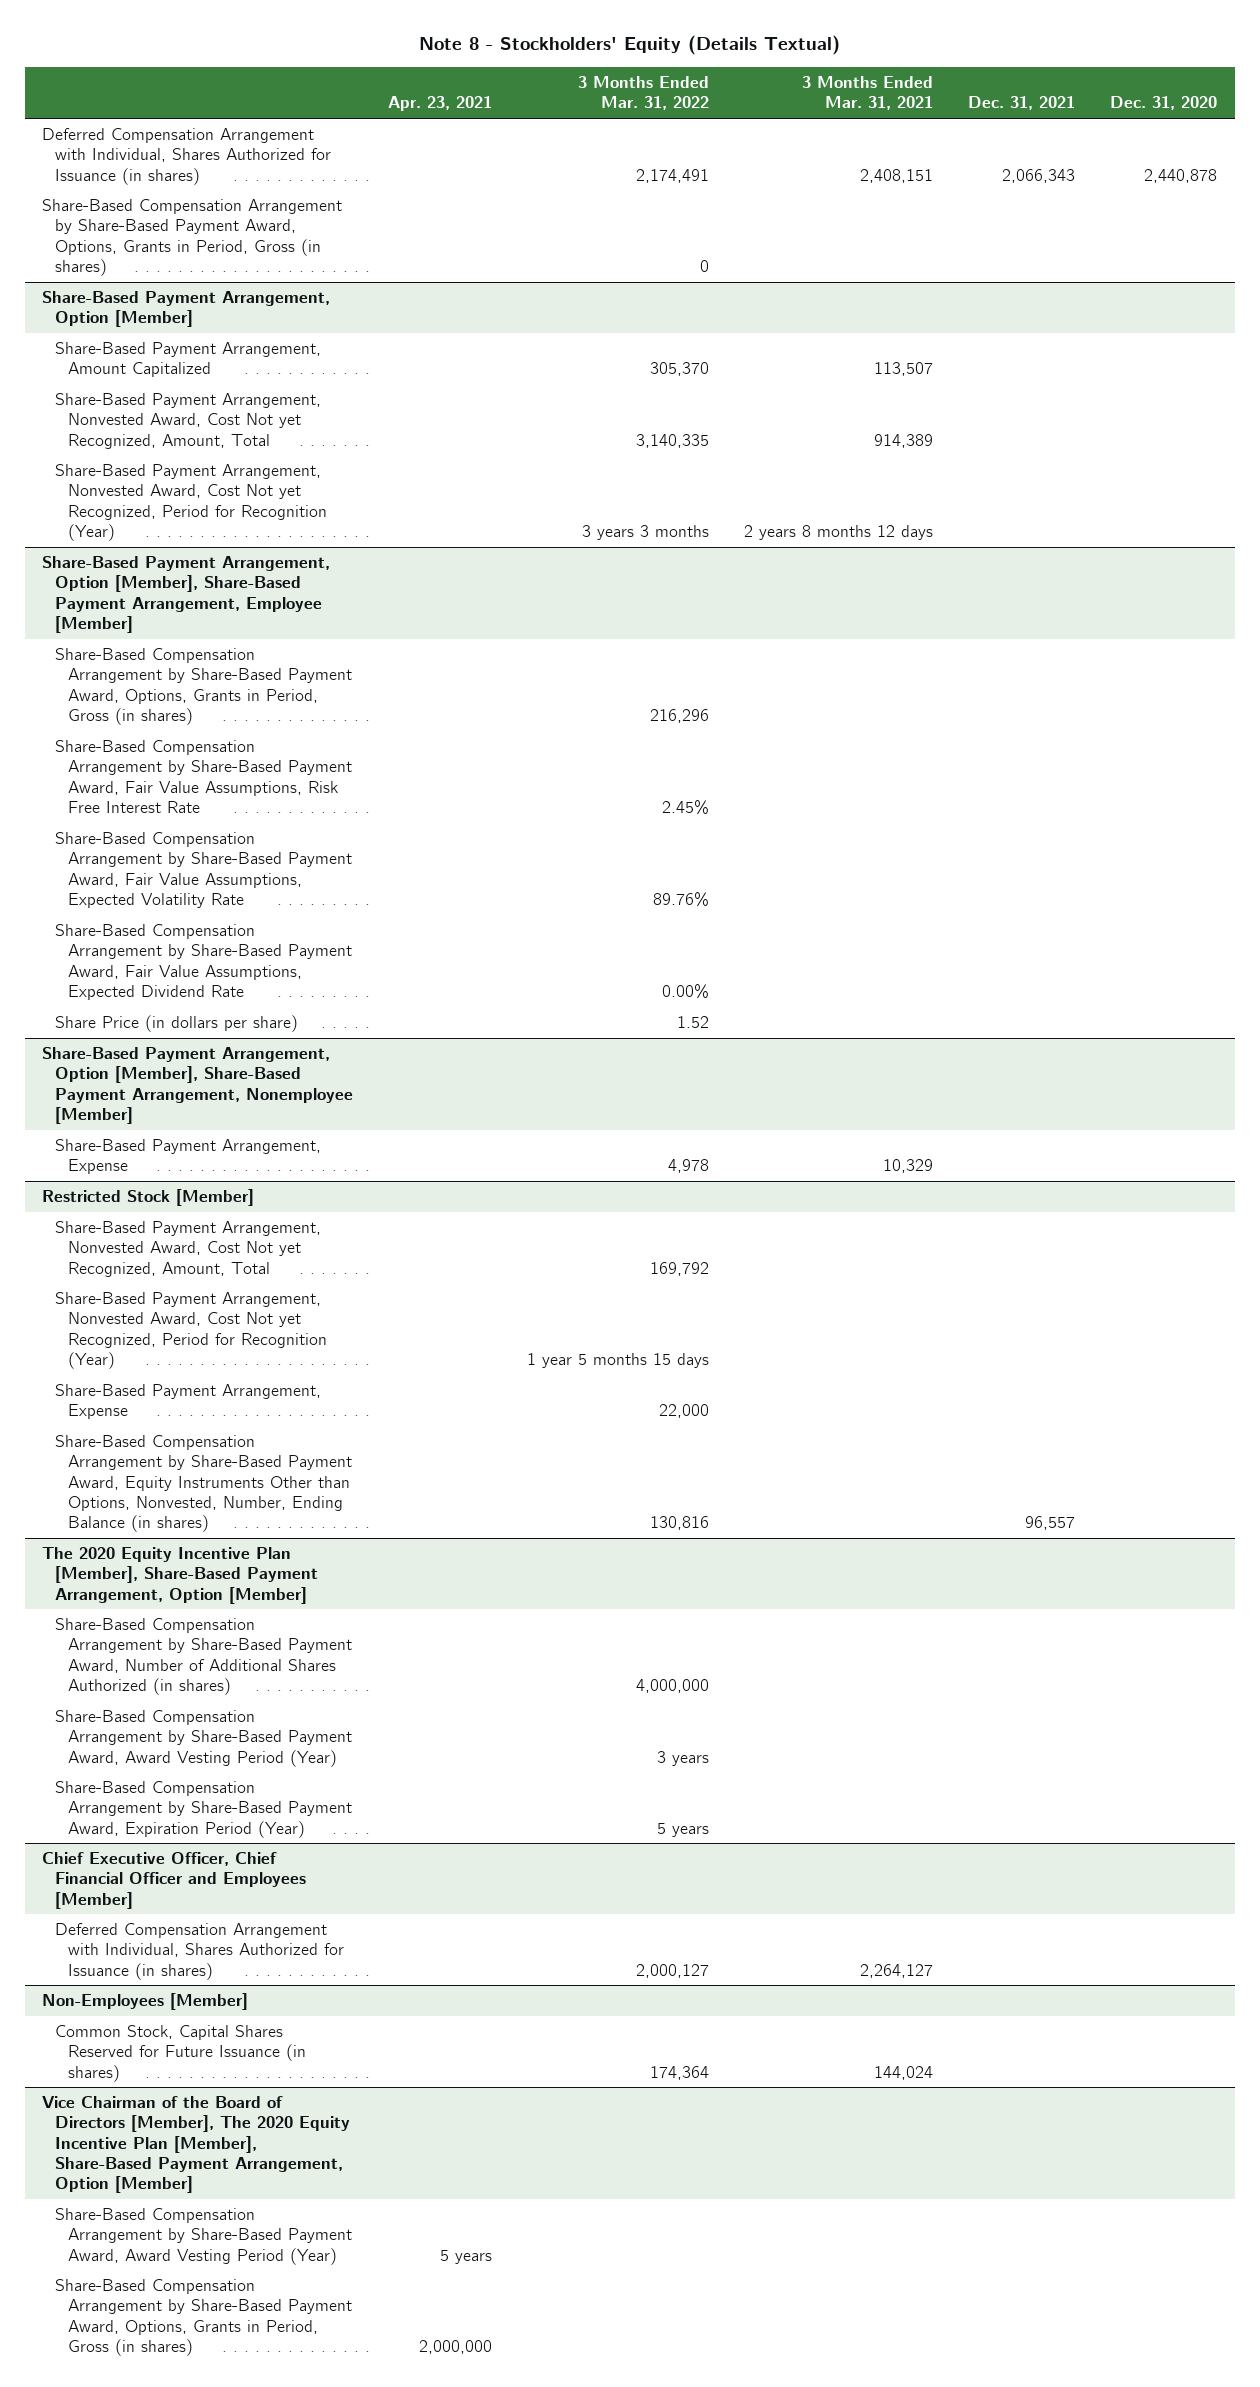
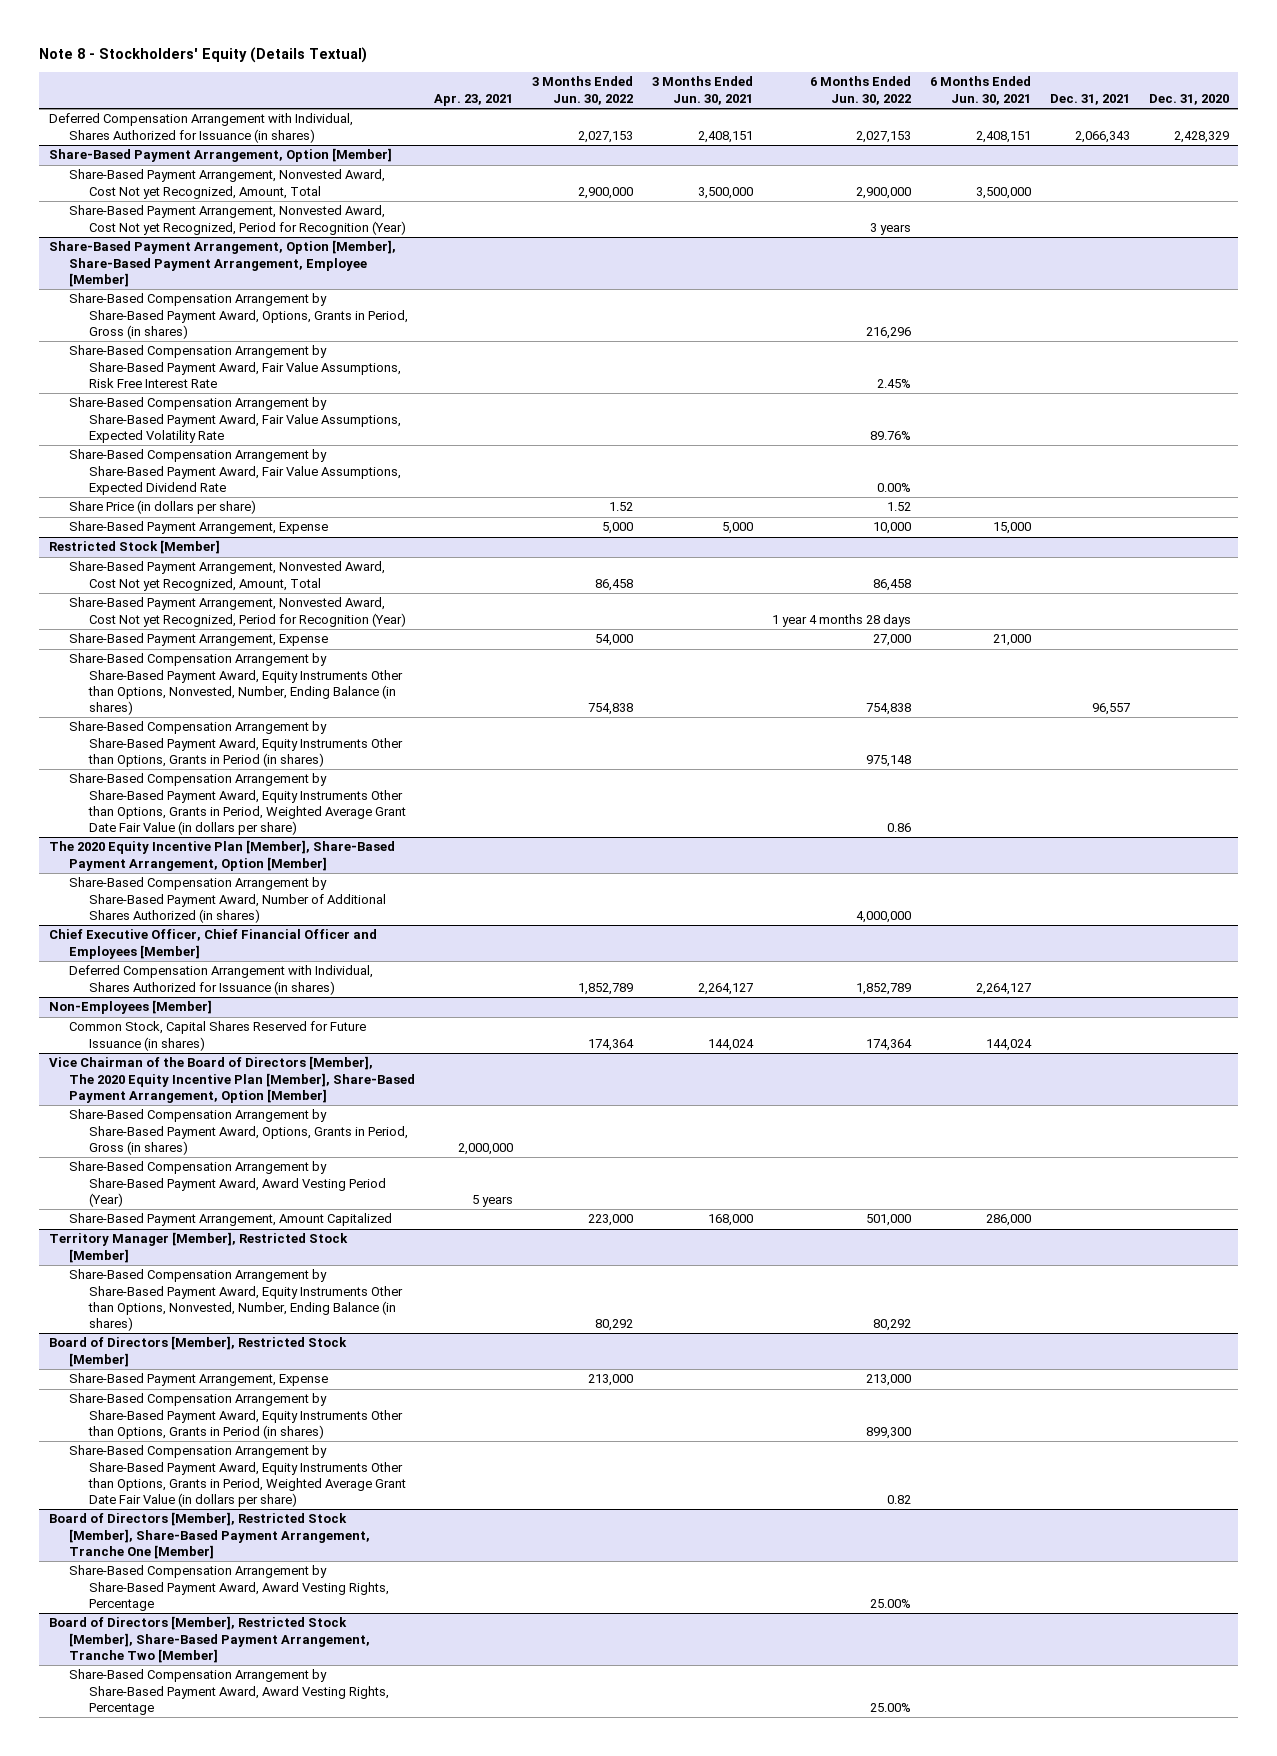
- | Apr. 23, 2021 | 3 Months Ended Mar. 31, 2022 | 3 Months Ended Mar. 31, 2021 | Dec. 31, 2021 | Dec. 31, 2020
+ | Apr. 23, 2021 | 3 Months Ended Jun. 30, 2022 | 3 Months Ended Jun. 30, 2021 | 6 Months Ended Jun. 30, 2022 | 6 Months Ended Jun. 30, 2021 | Dec. 31, 2021 | Dec. 31, 2020
- Deferred Compensation Arrangement with Individual, Shares Authorized for Issuance (in shares) | | 2,174,491 | 2,408,151 | 2,066,343 | 2,440,878
- Share-Based Compensation Arrangement by Share-Based Payment Award, Options, Grants in Period, Gross (in shares) | | 0 | | |
+ Deferred Compensation Arrangement with Individual, Shares Authorized for Issuance (in shares) | | 2,027,153 | 2,408,151 | 2,027,153 | 2,408,151 | 2,066,343 | 2,428,329
@ Share-Based Payment Arrangement, Option [Member]
- Share-Based Payment Arrangement, Amount Capitalized | | 305,370 | 113,507 | |
- Share-Based Payment Arrangement, Option [Member], Share-Based Payment Arrangement, Nonemployee [Member]
- Share-Based Payment Arrangement, Expense | | 4,978 | 10,329 | |
@ Share-Based Payment Arrangement, Option [Member], Share-Based Payment Arrangement, Employee [Member]
+ Share-Based Payment Arrangement, Expense | | 5,000 | 5,000 | 10,000 | 15,000 | |
@ Restricted Stock [Member]
+ Share-Based Compensation Arrangement by Share-Based Payment Award, Equity Instruments Other than Options, Grants in Period (in shares) | | | | 975,148 | | |
+ Share-Based Compensation Arrangement by Share-Based Payment Award, Equity Instruments Other than Options, Grants in Period, Weighted Average Grant Date Fair Value (in dollars per share) | | | | 0.86 | | |
@ The 2020 Equity Incentive Plan [Member], Share-Based Payment Arrangement, Option [Member]
- Share-Based Compensation Arrangement by Share-Based Payment Award, Award Vesting Period (Year) | | 3 years | | |
- Share-Based Compensation Arrangement by Share-Based Payment Award, Expiration Period (Year) | | 5 years | | |
@ Vice Chairman of the Board of Directors [Member], The 2020 Equity Incentive Plan [Member], Share-Based Payment Arrangement, Option [Member]
moved down: Share-Based Compensation Arrangement by Share-Based Payment Award, Award Vesting Period (Year) | 5 years | | | | | |
+ Share-Based Payment Arrangement, Amount Capitalized | | 223,000 | 168,000 | 501,000 | 286,000 | |
+ Territory Manager [Member], Restricted Stock [Member]
+ Share-Based Compensation Arrangement by Share-Based Payment Award, Equity Instruments Other than Options, Nonvested, Number, Ending Balance (in shares) | | 80,292 | | 80,292 | | |
+ Board of Directors [Member], Restricted Stock [Member]
+ Share-Based Payment Arrangement, Expense | | 213,000 | | 213,000 | | |
+ Share-Based Compensation Arrangement by Share-Based Payment Award, Equity Instruments Other than Options, Grants in Period (in shares) | | | | 899,300 | | |
+ Share-Based Compensation Arrangement by Share-Based Payment Award, Equity Instruments Other than Options, Grants in Period, Weighted Average Grant Date Fair Value (in dollars per share) | | | | 0.82 | | |
+ Board of Directors [Member], Restricted Stock [Member], Share-Based Payment Arrangement, Tranche One [Member]
+ Share-Based Compensation Arrangement by Share-Based Payment Award, Award Vesting Rights, Percentage | | | | 25.00% | | |
+ Board of Directors [Member], Restricted Stock [Member], Share-Based Payment Arrangement, Tranche Two [Member]
+ Share-Based Compensation Arrangement by Share-Based Payment Award, Award Vesting Rights, Percentage | | | | 25.00% | | |

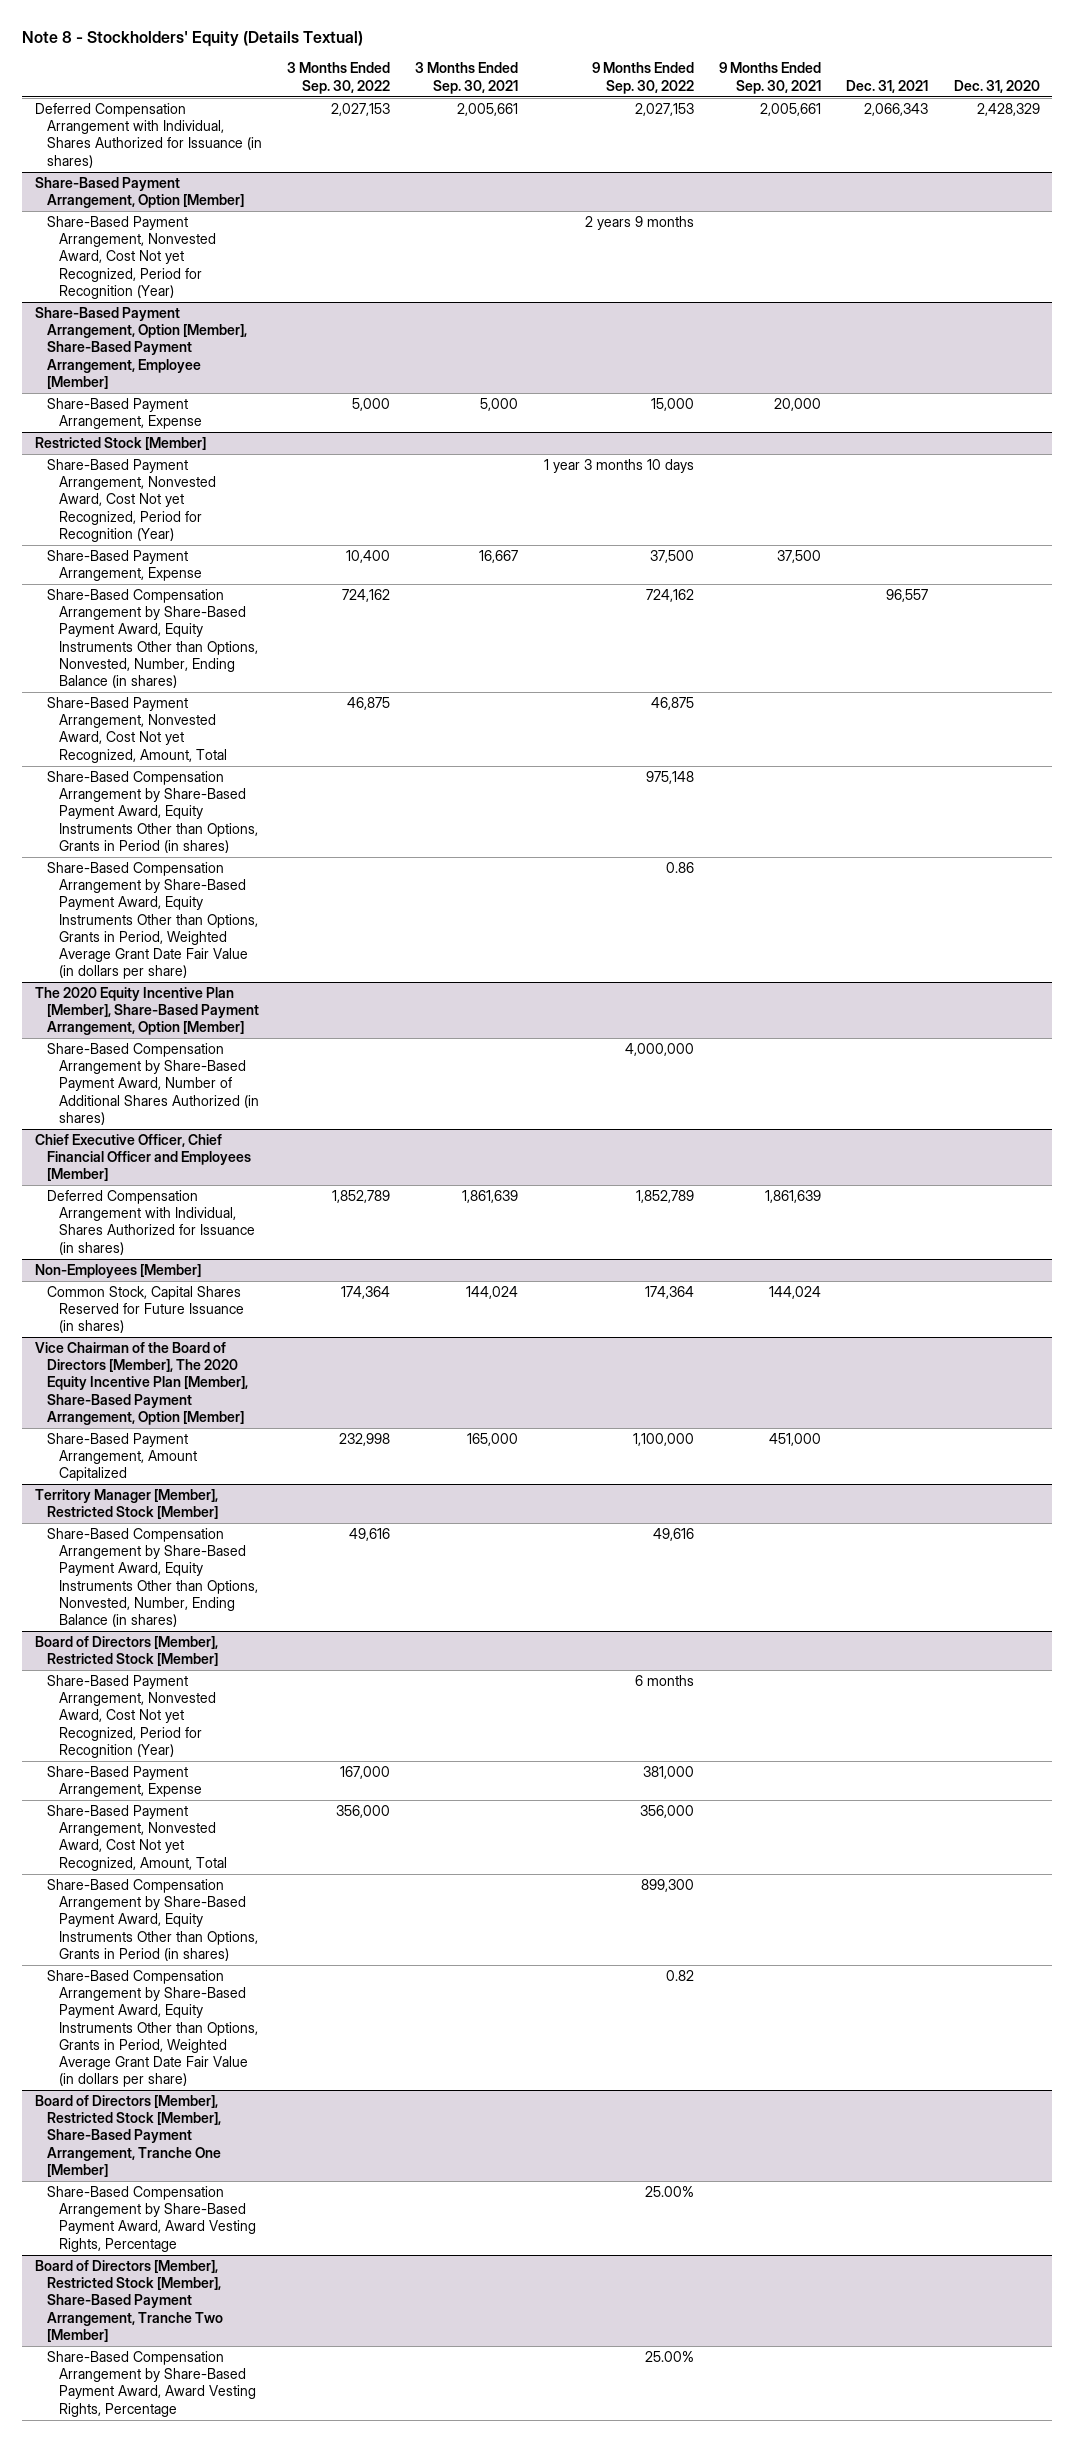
- | Apr. 23, 2021 | 3 Months Ended Jun. 30, 2022 | 3 Months Ended Jun. 30, 2021 | 6 Months Ended Jun. 30, 2022 | 6 Months Ended Jun. 30, 2021 | Dec. 31, 2021 | Dec. 31, 2020
+ | 3 Months Ended Sep. 30, 2022 | 3 Months Ended Sep. 30, 2021 | 9 Months Ended Sep. 30, 2022 | 9 Months Ended Sep. 30, 2021 | Dec. 31, 2021 | Dec. 31, 2020
@ Share-Based Payment Arrangement, Option [Member]
- Share-Based Payment Arrangement, Nonvested Award, Cost Not yet Recognized, Amount, Total | | 2,900,000 | 3,500,000 | 2,900,000 | 3,500,000 | |
@ Share-Based Payment Arrangement, Option [Member], Share-Based Payment Arrangement, Employee [Member]
- Share-Based Compensation Arrangement by Share-Based Payment Award, Options, Grants in Period, Gross (in shares) | | | | 216,296 | | |
- Share-Based Compensation Arrangement by Share-Based Payment Award, Fair Value Assumptions, Risk Free Interest Rate | | | | 2.45% | | |
- Share-Based Compensation Arrangement by Share-Based Payment Award, Fair Value Assumptions, Expected Volatility Rate | | | | 89.76% | | |
- Share-Based Compensation Arrangement by Share-Based Payment Award, Fair Value Assumptions, Expected Dividend Rate | | | | 0.00% | | |
- Share Price (in dollars per share) | | 1.52 | | 1.52 | | |
@ Restricted Stock [Member]
moved down: Share-Based Payment Arrangement, Nonvested Award, Cost Not yet Recognized, Amount, Total | 46,875 | | 46,875 | | |
@ Vice Chairman of the Board of Directors [Member], The 2020 Equity Incentive Plan [Member], Share-Based Payment Arrangement, Option [Member]
- Share-Based Compensation Arrangement by Share-Based Payment Award, Options, Grants in Period, Gross (in shares) | 2,000,000 | | | | | |
- Share-Based Compensation Arrangement by Share-Based Payment Award, Award Vesting Period (Year) | 5 years | | | | | |
@ Board of Directors [Member], Restricted Stock [Member]
+ Share-Based Payment Arrangement, Nonvested Award, Cost Not yet Recognized, Period for Recognition (Year) | | | 6 months | | |
+ Share-Based Payment Arrangement, Nonvested Award, Cost Not yet Recognized, Amount, Total | 356,000 | | 356,000 | | |

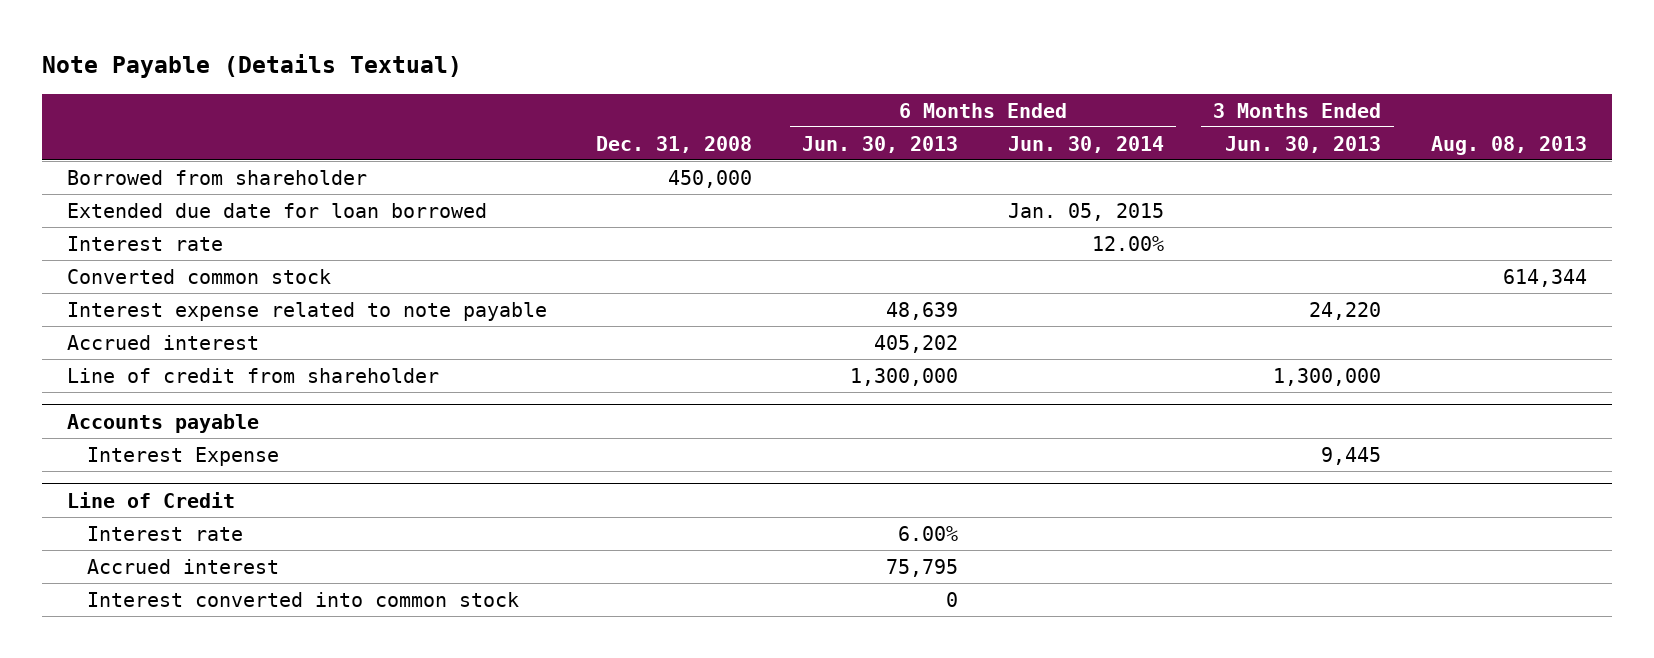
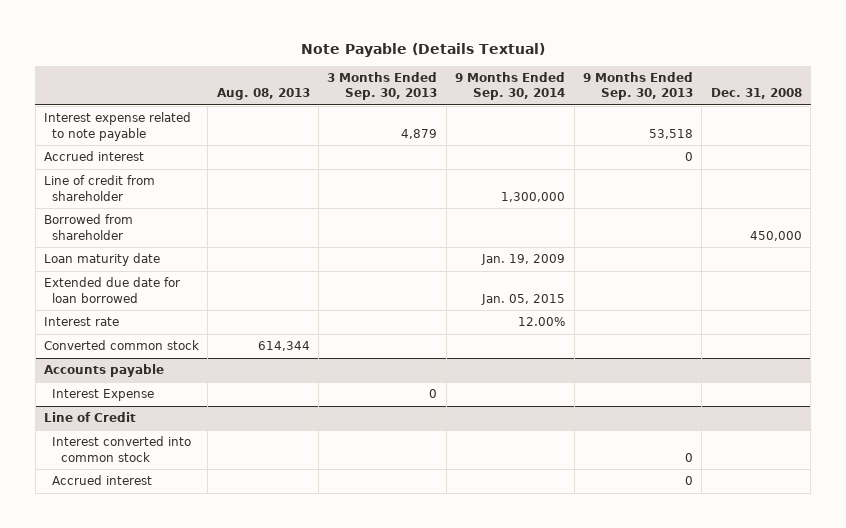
- | Dec. 31, 2008 | 6 Months Ended Jun. 30, 2013 | 6 Months Ended Jun. 30, 2014 | 3 Months Ended Jun. 30, 2013 | Aug. 08, 2013
+ | Aug. 08, 2013 | 3 Months Ended Sep. 30, 2013 | 9 Months Ended Sep. 30, 2014 | 9 Months Ended Sep. 30, 2013 | Dec. 31, 2008
moved up: Interest expense related to note payable | | 4,879 | | 53,518 |
moved up: Accrued interest | | | | 0 |
moved up: Line of credit from shareholder | | | 1,300,000 | |
+ Loan maturity date | | | Jan. 19, 2009 | |
@ Line of Credit
- Interest rate | | 6.00% | | |
moved down: Accrued interest | | | | 0 |

